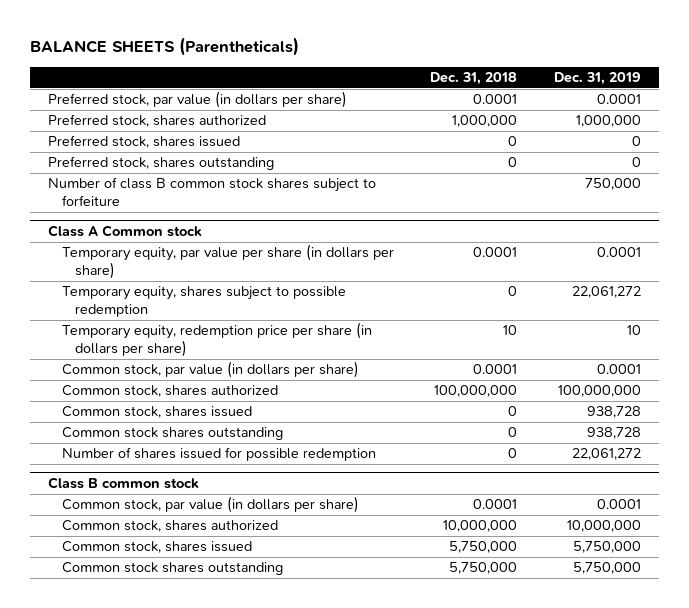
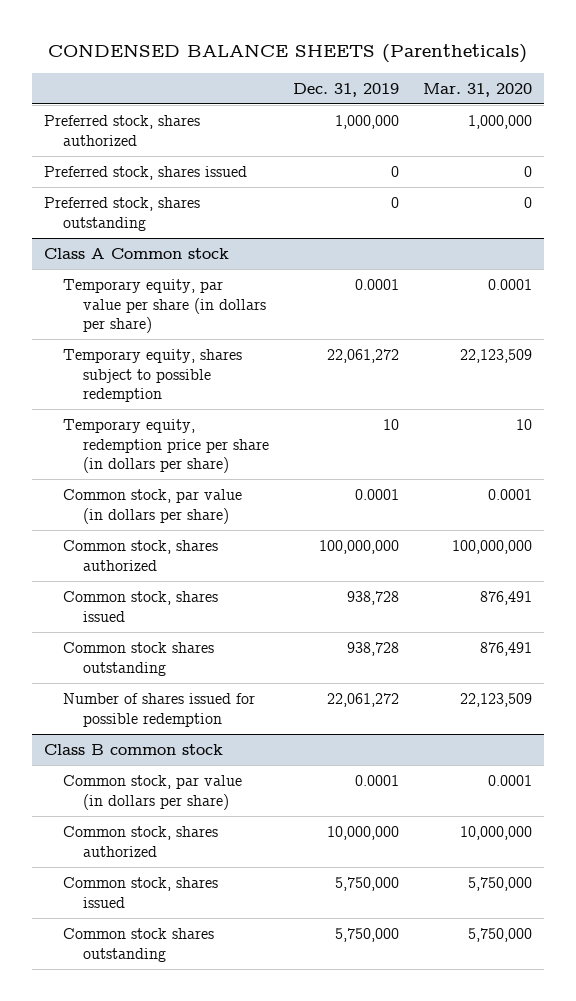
- BALANCE SHEETS (Parentheticals)
+ CONDENSED BALANCE SHEETS (Parentheticals)
- | Dec. 31, 2018 | Dec. 31, 2019
+ | Dec. 31, 2019 | Mar. 31, 2020
- Preferred stock, par value (in dollars per share) | 0.0001 | 0.0001
- Number of class B common stock shares subject to forfeiture | | 750,000

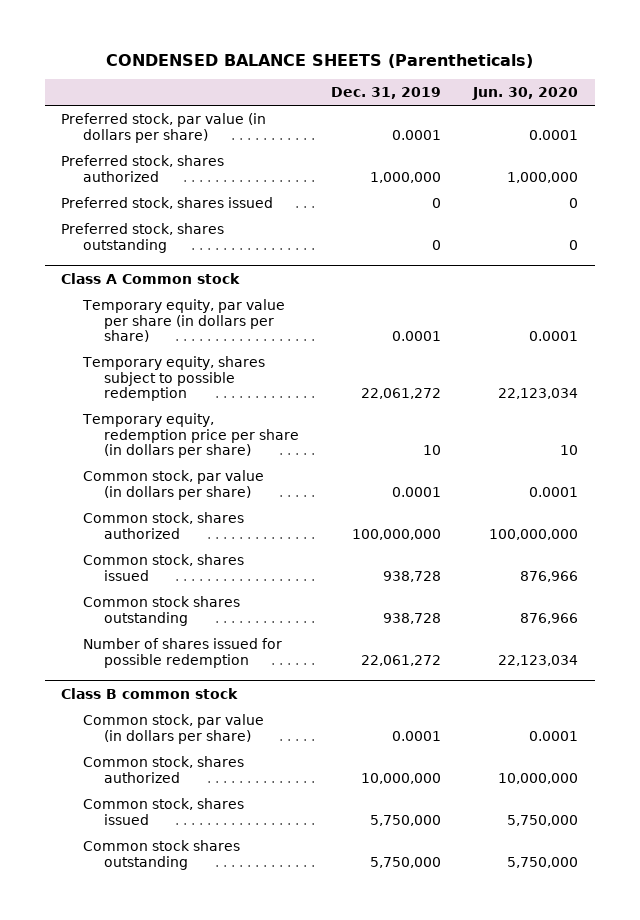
- | Dec. 31, 2019 | Mar. 31, 2020
+ | Dec. 31, 2019 | Jun. 30, 2020
+ Preferred stock, par value (in dollars per share) | 0.0001 | 0.0001

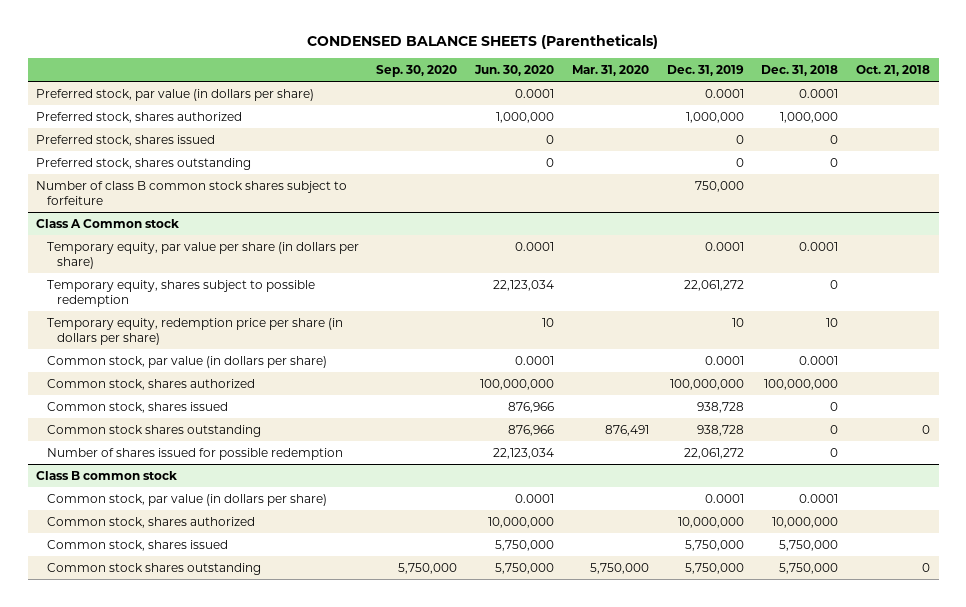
- | Dec. 31, 2019 | Jun. 30, 2020
+ | Sep. 30, 2020 | Jun. 30, 2020 | Mar. 31, 2020 | Dec. 31, 2019 | Dec. 31, 2018 | Oct. 21, 2018
+ Number of class B common stock shares subject to forfeiture | | | | 750,000 | |

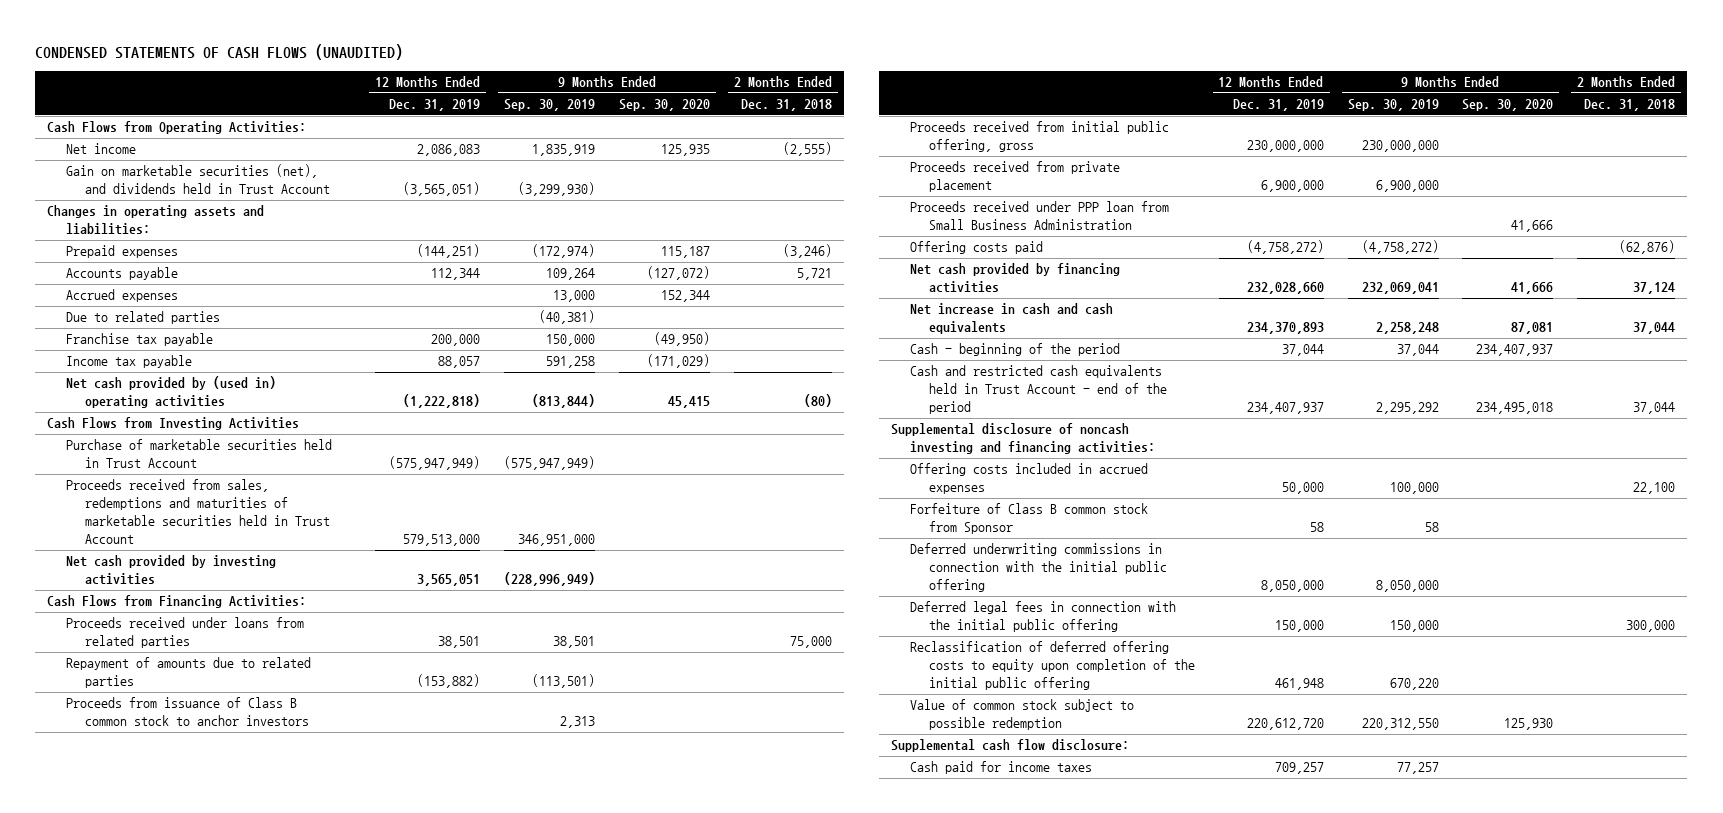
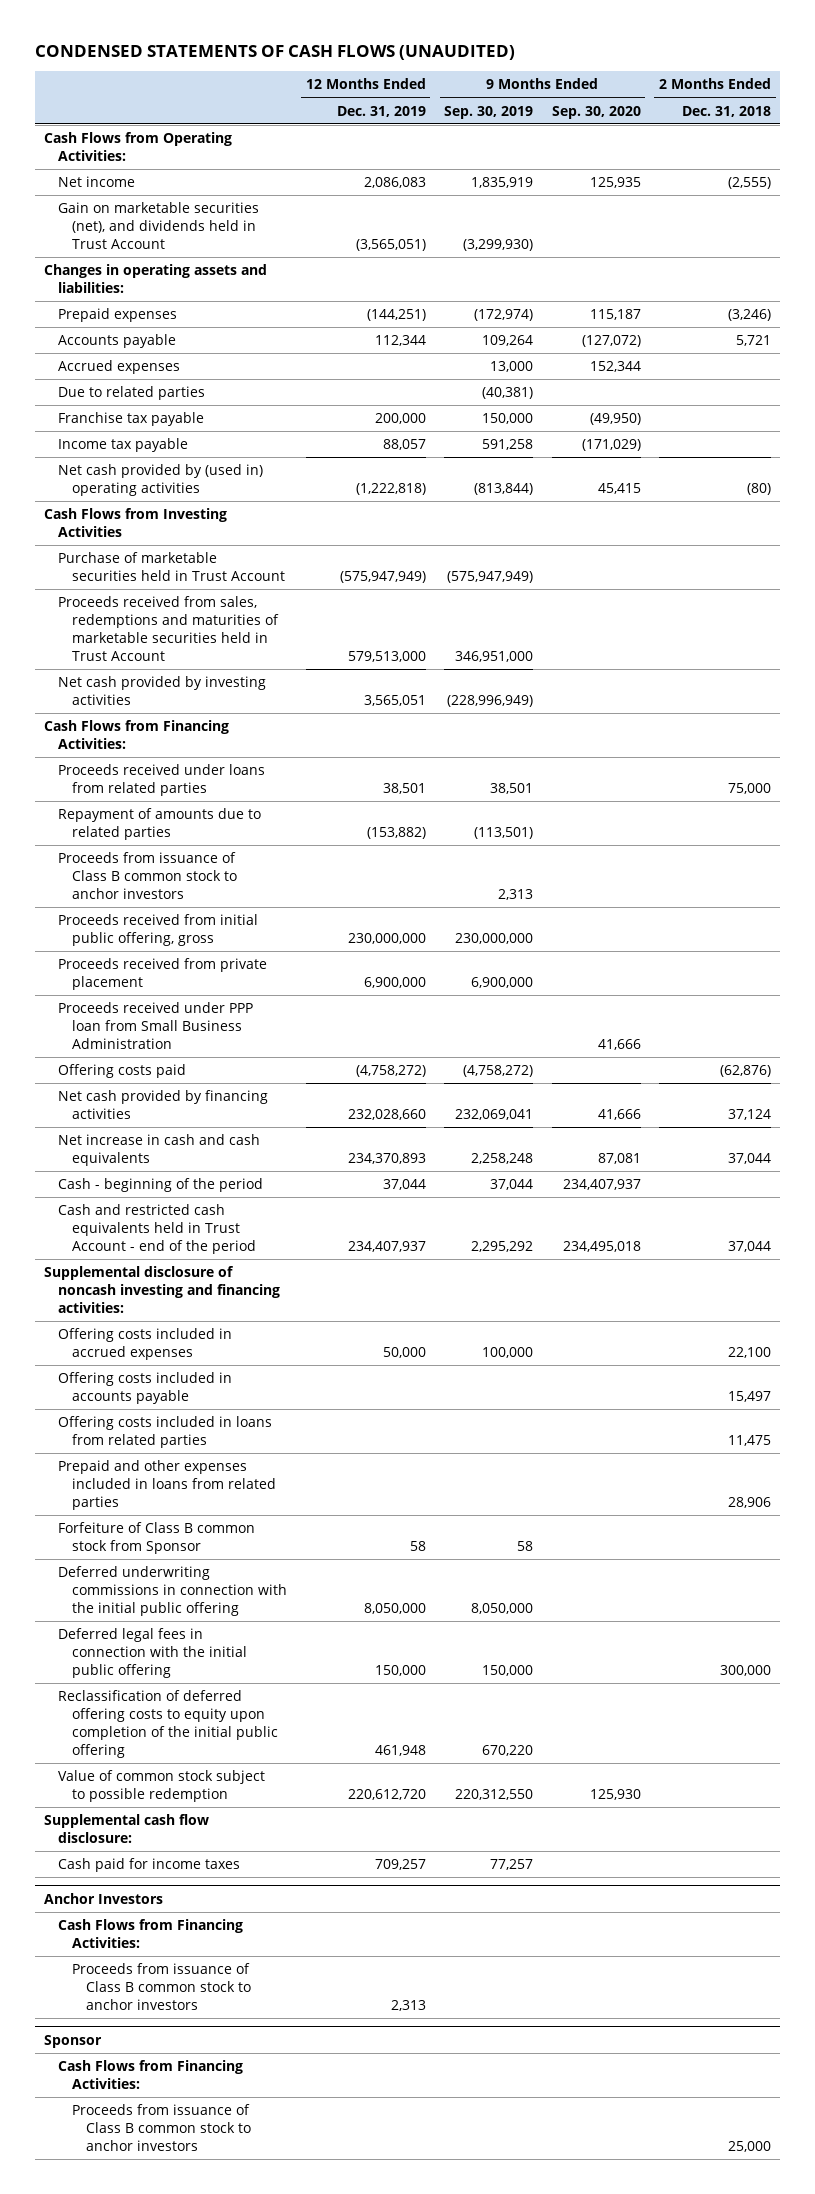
+ Offering costs included in accounts payable | | | | 15,497
+ Offering costs included in loans from related parties | | | | 11,475
+ Prepaid and other expenses included in loans from related parties | | | | 28,906
+ Anchor Investors
+ Cash Flows from Financing Activities:
+ Proceeds from issuance of Class B common stock to anchor investors | 2,313 | | |
+ Sponsor
+ Cash Flows from Financing Activities:
+ Proceeds from issuance of Class B common stock to anchor investors | | | | 25,000

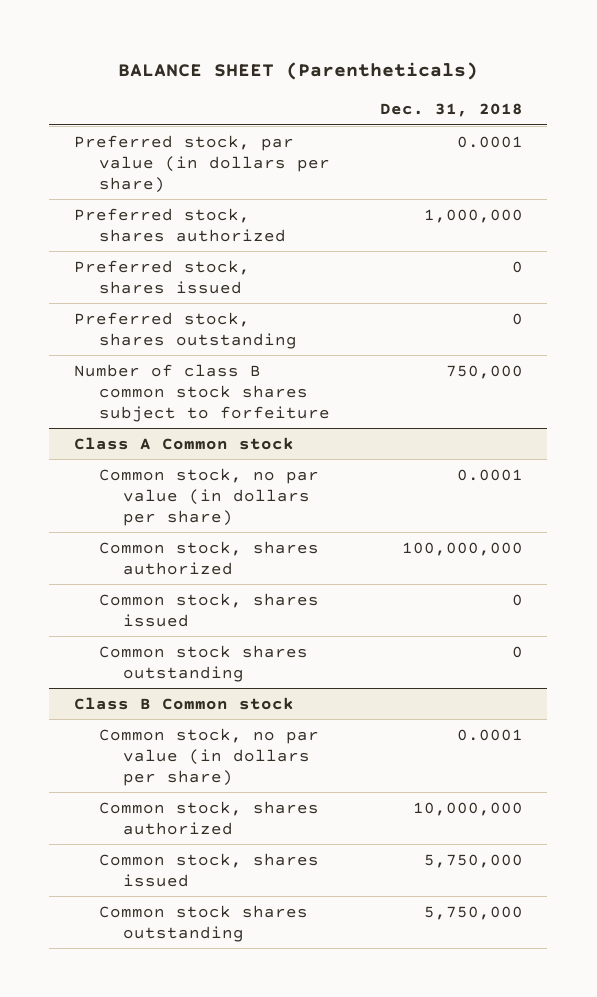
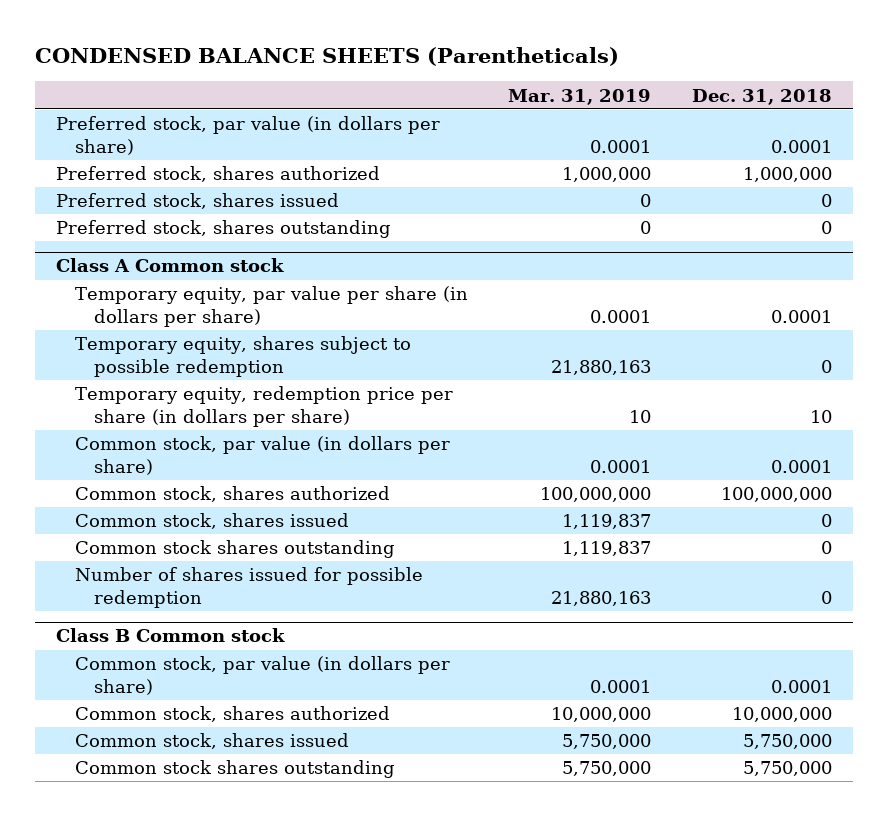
- BALANCE SHEET (Parentheticals)
+ CONDENSED BALANCE SHEETS (Parentheticals)
- | Dec. 31, 2018
+ | Mar. 31, 2019 | Dec. 31, 2018
- Number of class B common stock shares subject to forfeiture | 750,000
@ Class A Common stock
- Common stock, no par value (in dollars per share) | 0.0001
+ Temporary equity, par value per share (in dollars per share) | 0.0001 | 0.0001
+ Temporary equity, shares subject to possible redemption | 21,880,163 | 0
+ Temporary equity, redemption price per share (in dollars per share) | 10 | 10
+ Common stock, par value (in dollars per share) | 0.0001 | 0.0001
+ Number of shares issued for possible redemption | 21,880,163 | 0
@ Class B Common stock
- Common stock, no par value (in dollars per share) | 0.0001
+ Common stock, par value (in dollars per share) | 0.0001 | 0.0001

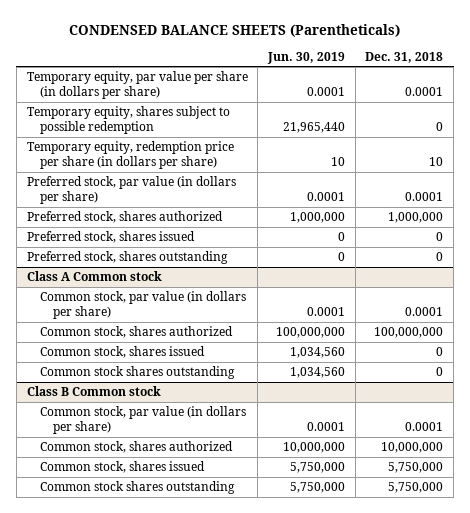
- | Mar. 31, 2019 | Dec. 31, 2018
+ | Jun. 30, 2019 | Dec. 31, 2018
+ Temporary equity, par value per share (in dollars per share) | 0.0001 | 0.0001
+ Temporary equity, shares subject to possible redemption | 21,965,440 | 0
+ Temporary equity, redemption price per share (in dollars per share) | 10 | 10
@ Class A Common stock
- Temporary equity, par value per share (in dollars per share) | 0.0001 | 0.0001
- Temporary equity, shares subject to possible redemption | 21,880,163 | 0
- Temporary equity, redemption price per share (in dollars per share) | 10 | 10
- Number of shares issued for possible redemption | 21,880,163 | 0

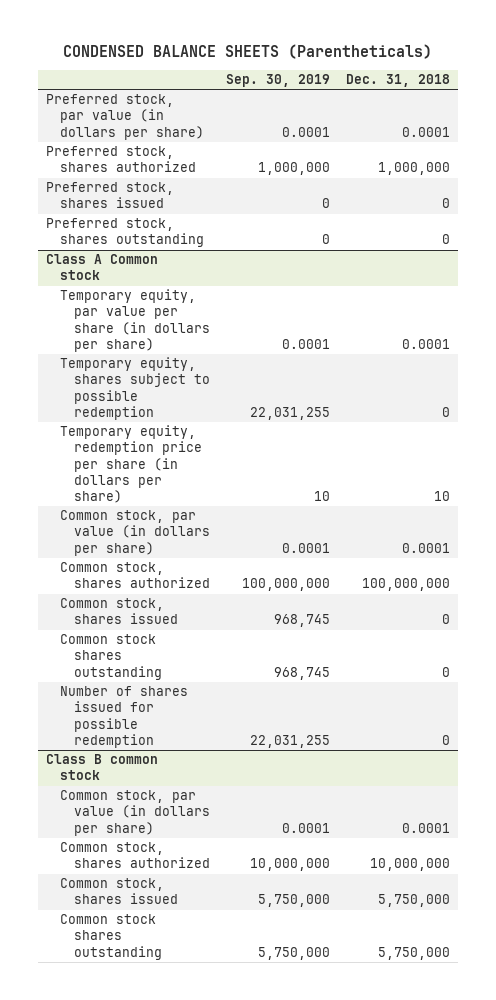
- | Jun. 30, 2019 | Dec. 31, 2018
+ | Sep. 30, 2019 | Dec. 31, 2018
- Temporary equity, par value per share (in dollars per share) | 0.0001 | 0.0001
- Temporary equity, shares subject to possible redemption | 21,965,440 | 0
- Temporary equity, redemption price per share (in dollars per share) | 10 | 10
@ Class A Common stock
+ Temporary equity, par value per share (in dollars per share) | 0.0001 | 0.0001
+ Temporary equity, shares subject to possible redemption | 22,031,255 | 0
+ Temporary equity, redemption price per share (in dollars per share) | 10 | 10
- Class B Common stock
@ Class A Common stock
+ Number of shares issued for possible redemption | 22,031,255 | 0
+ Class B common stock

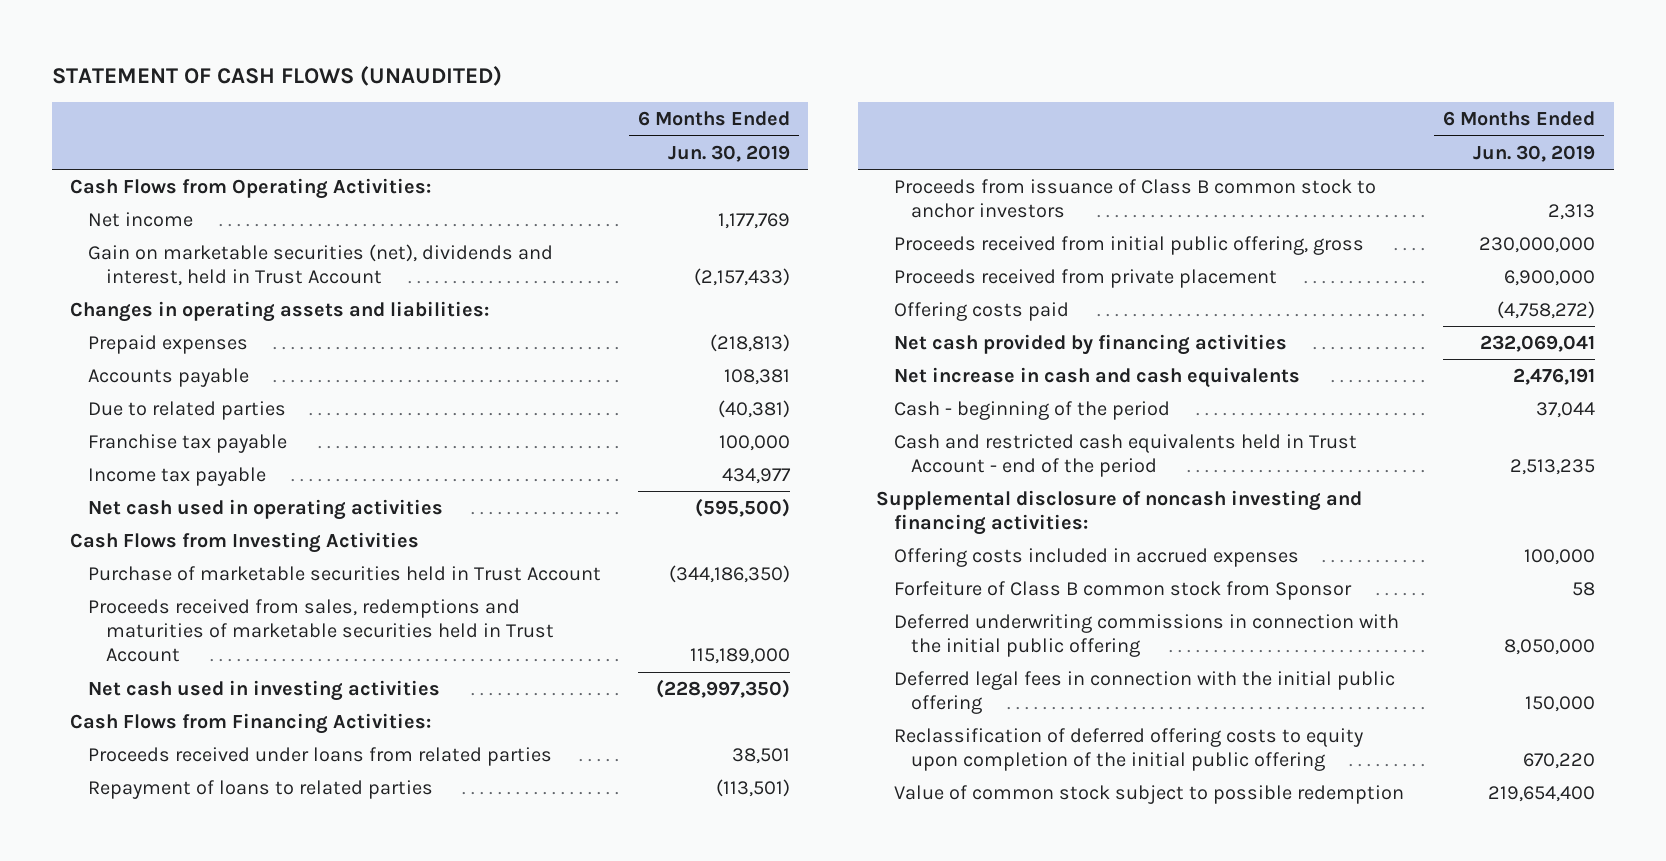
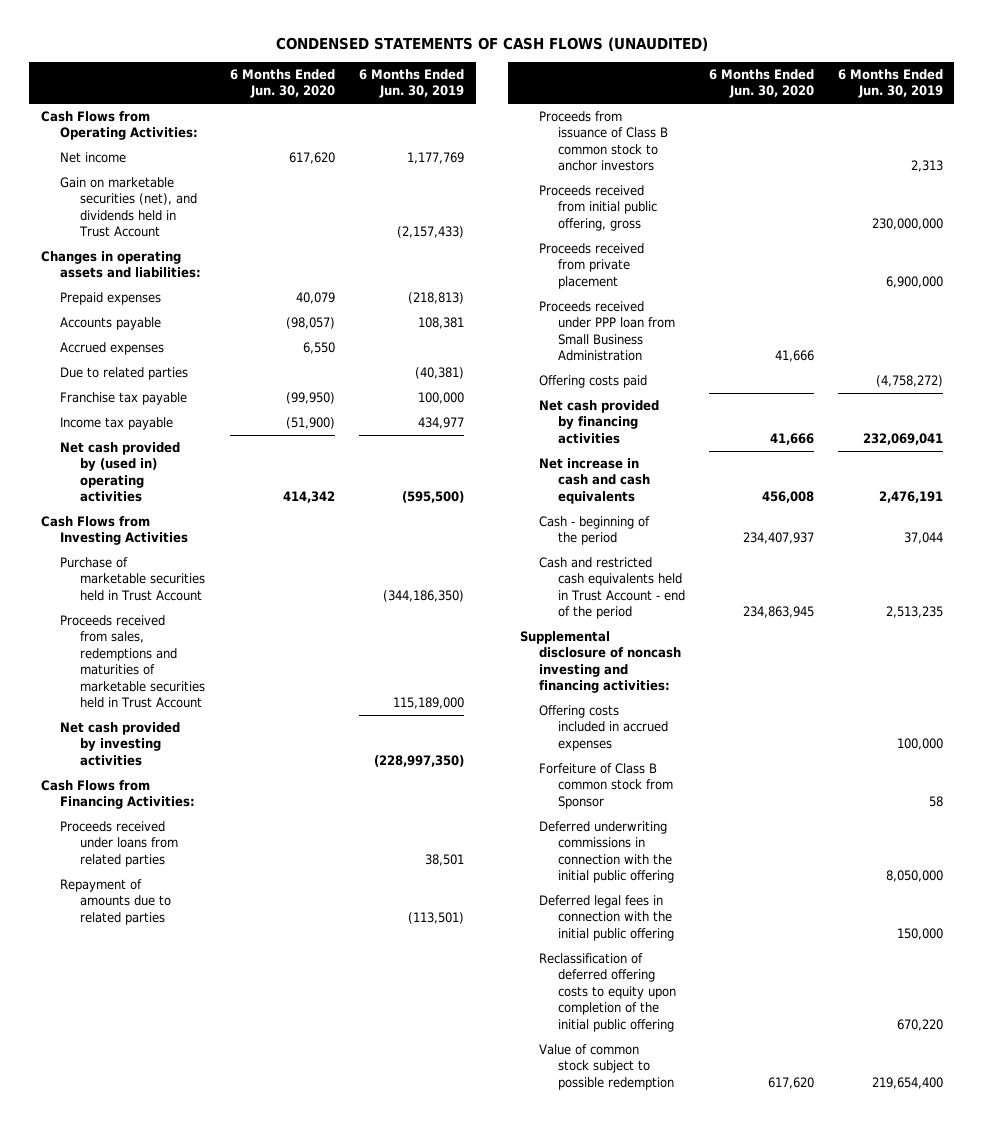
- STATEMENT OF CASH FLOWS (UNAUDITED)
+ CONDENSED STATEMENTS OF CASH FLOWS (UNAUDITED)
- | 6 Months Ended Jun. 30, 2019
+ | 6 Months Ended Jun. 30, 2020 | 6 Months Ended Jun. 30, 2019
- Gain on marketable securities (net), dividends and interest, held in Trust Account | (2,157,433)
+ Gain on marketable securities (net), and dividends held in Trust Account | | (2,157,433)
+ Accrued expenses | 6,550 |
- Net cash used in operating activities | (595,500)
+ Net cash provided by (used in) operating activities | 414,342 | (595,500)
- Net cash used in investing activities | (228,997,350)
+ Net cash provided by investing activities | | (228,997,350)
- Repayment of loans to related parties | (113,501)
+ Repayment of amounts due to related parties | | (113,501)
+ Proceeds received under PPP loan from Small Business Administration | 41,666 |

